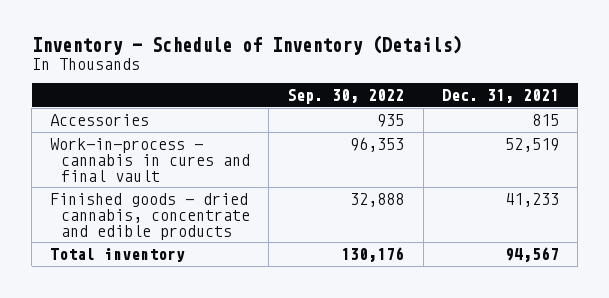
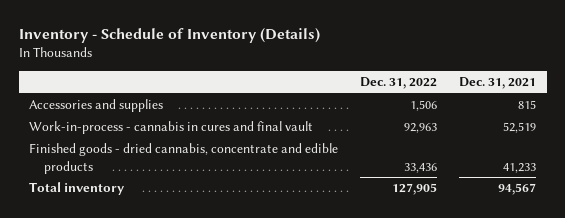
- | Sep. 30, 2022 | Dec. 31, 2021
+ | Dec. 31, 2022 | Dec. 31, 2021
- Accessories | 935 | 815
+ Accessories and supplies | 1,506 | 815

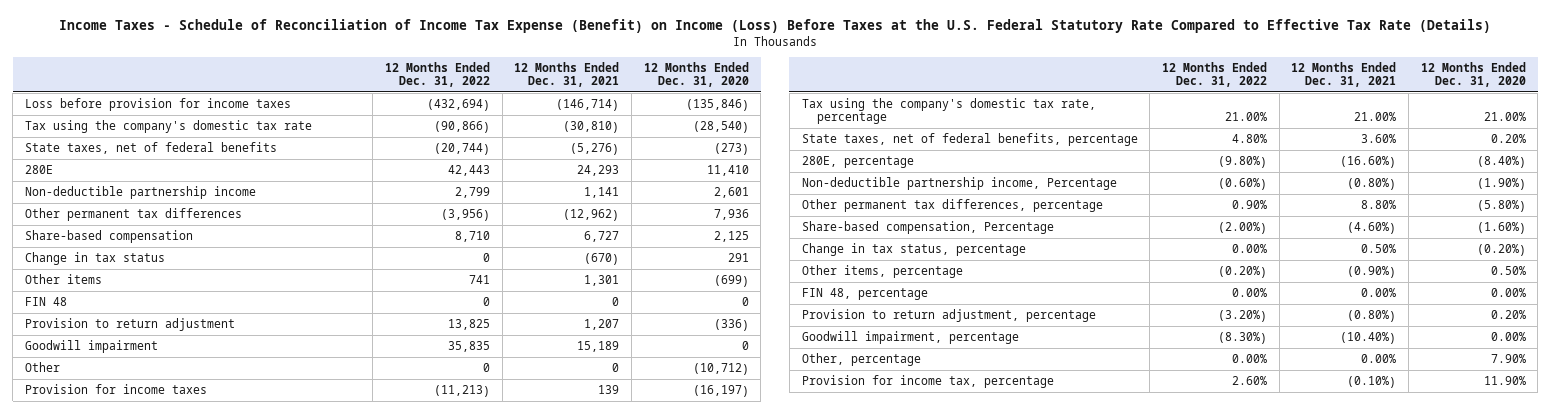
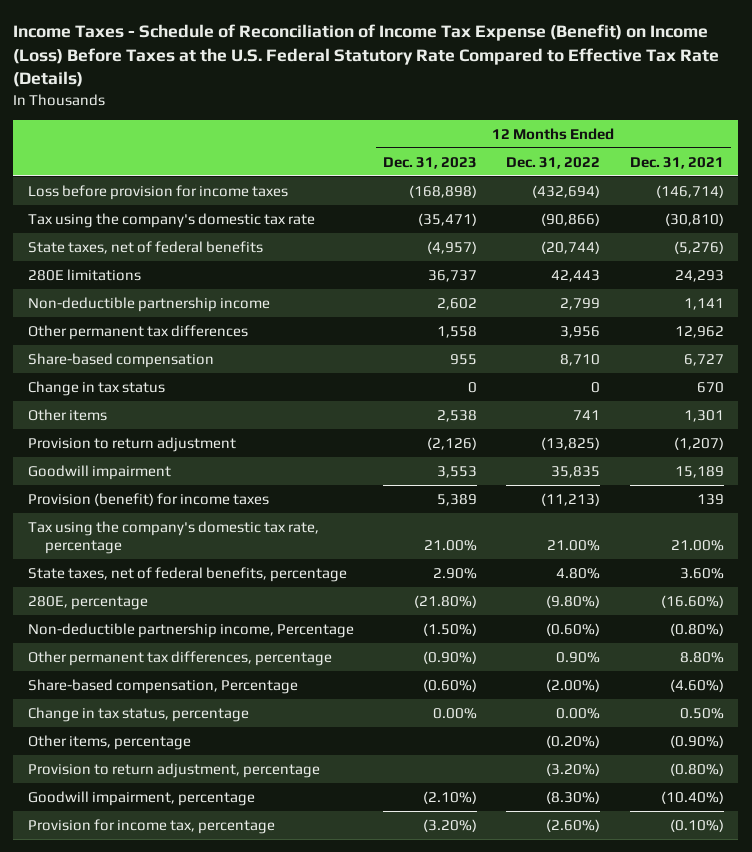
- | 12 Months Ended Dec. 31, 2022 | 12 Months Ended Dec. 31, 2021 | 12 Months Ended Dec. 31, 2020
+ | 12 Months Ended Dec. 31, 2023 | 12 Months Ended Dec. 31, 2022 | 12 Months Ended Dec. 31, 2021
- 280E | 42,443 | 24,293 | 11,410
+ 280E limitations | 36,737 | 42,443 | 24,293
- Other permanent tax differences | (3,956) | (12,962) | 7,936
+ Other permanent tax differences | 1,558 | 3,956 | 12,962
- Change in tax status | 0 | (670) | 291
+ Change in tax status | 0 | 0 | 670
- FIN 48 | 0 | 0 | 0
- Provision to return adjustment | 13,825 | 1,207 | (336)
+ Provision to return adjustment | (2,126) | (13,825) | (1,207)
- Other | 0 | 0 | (10,712)
- Provision for income taxes | (11,213) | 139 | (16,197)
+ Provision (benefit) for income taxes | 5,389 | (11,213) | 139
- FIN 48, percentage | 0.00% | 0.00% | 0.00%
- Other, percentage | 0.00% | 0.00% | 7.90%
- Provision for income tax, percentage | 2.60% | (0.10%) | 11.90%
+ Provision for income tax, percentage | (3.20%) | (2.60%) | (0.10%)

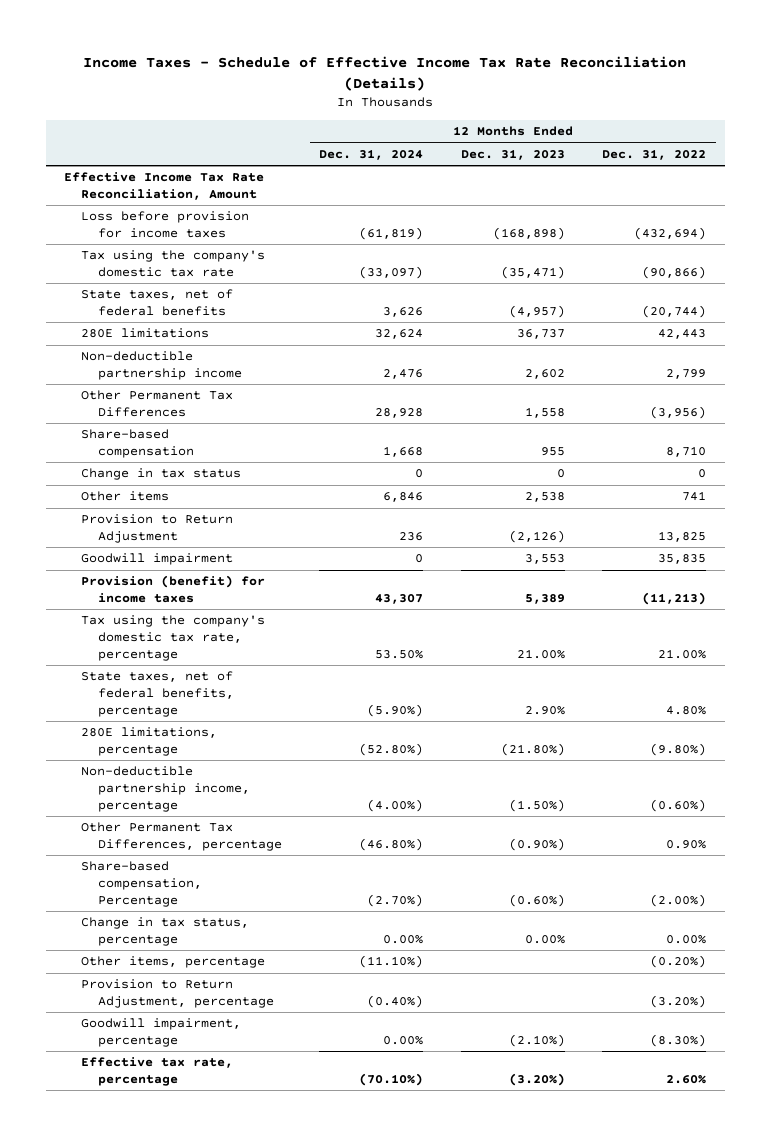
- Income Taxes - Schedule of Reconciliation of Income Tax Expense (Benefit) on Income (Loss) Before Taxes at the U.S. Federal Statutory Rate Compared to Effective Tax Rate (Details)
+ Income Taxes - Schedule of Effective Income Tax Rate Reconciliation (Details)
- | 12 Months Ended Dec. 31, 2023 | 12 Months Ended Dec. 31, 2022 | 12 Months Ended Dec. 31, 2021
+ | 12 Months Ended Dec. 31, 2024 | 12 Months Ended Dec. 31, 2023 | 12 Months Ended Dec. 31, 2022
+ Effective Income Tax Rate Reconciliation, Amount
- Other permanent tax differences | 1,558 | 3,956 | 12,962
+ Other Permanent Tax Differences | 28,928 | 1,558 | (3,956)
- Provision to return adjustment | (2,126) | (13,825) | (1,207)
+ Provision to Return Adjustment | 236 | (2,126) | 13,825
- 280E, percentage | (21.80%) | (9.80%) | (16.60%)
- Non-deductible partnership income, Percentage | (1.50%) | (0.60%) | (0.80%)
- Other permanent tax differences, percentage | (0.90%) | 0.90% | 8.80%
+ 280E limitations, percentage | (52.80%) | (21.80%) | (9.80%)
+ Non-deductible partnership income, percentage | (4.00%) | (1.50%) | (0.60%)
+ Other Permanent Tax Differences, percentage | (46.80%) | (0.90%) | 0.90%
- Provision to return adjustment, percentage | | (3.20%) | (0.80%)
+ Provision to Return Adjustment, percentage | (0.40%) | | (3.20%)
- Provision for income tax, percentage | (3.20%) | (2.60%) | (0.10%)
+ Effective tax rate, percentage | (70.10%) | (3.20%) | 2.60%

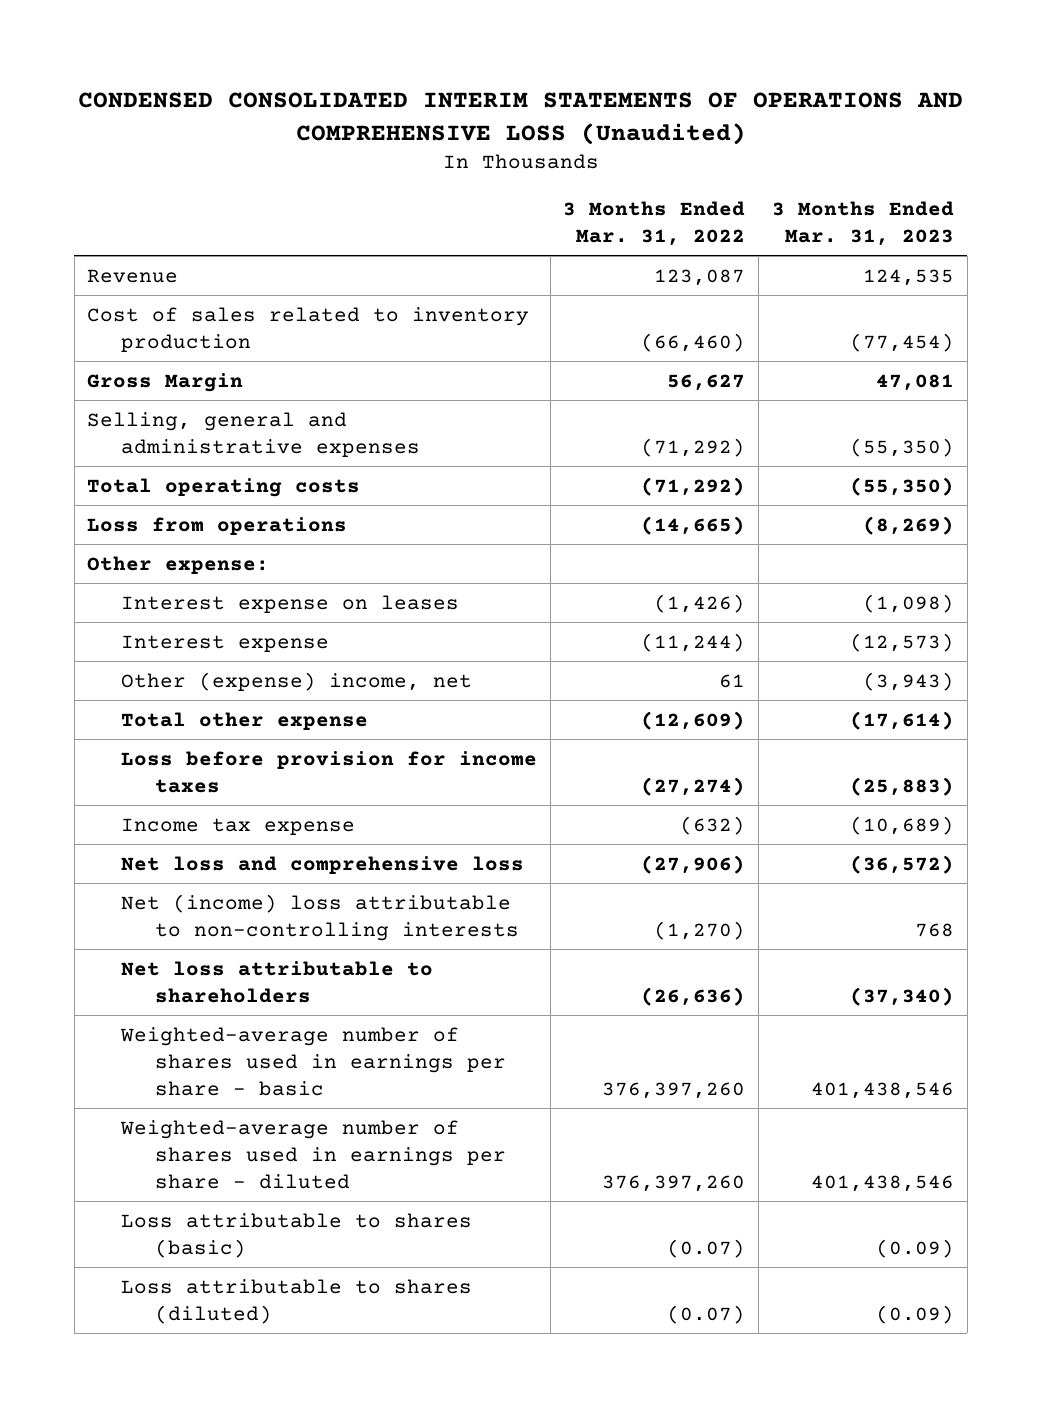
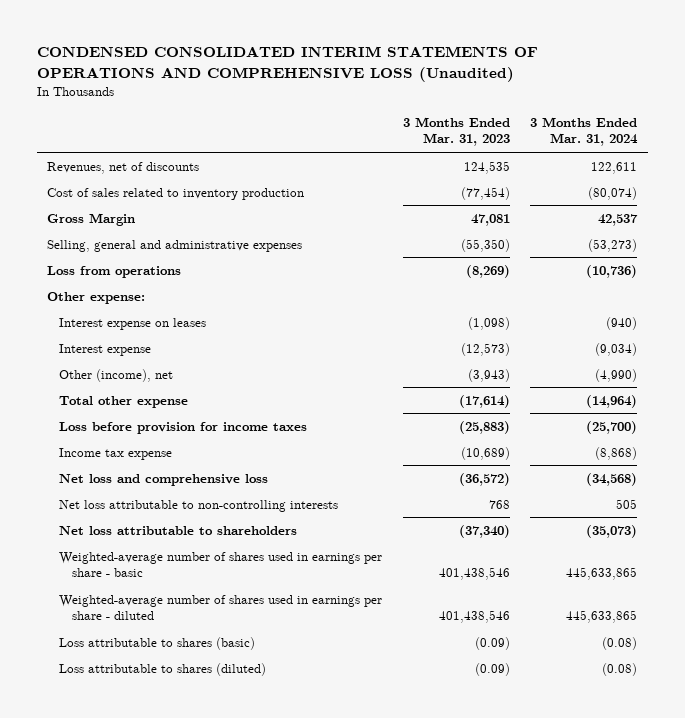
- | 3 Months Ended Mar. 31, 2022 | 3 Months Ended Mar. 31, 2023
+ | 3 Months Ended Mar. 31, 2023 | 3 Months Ended Mar. 31, 2024
- Revenue | 123,087 | 124,535
+ Revenues, net of discounts | 124,535 | 122,611
- Total operating costs | (71,292) | (55,350)
- Other (expense) income, net | 61 | (3,943)
+ Other (income), net | (3,943) | (4,990)
- Net (income) loss attributable to non-controlling interests | (1,270) | 768
+ Net loss attributable to non-controlling interests | 768 | 505

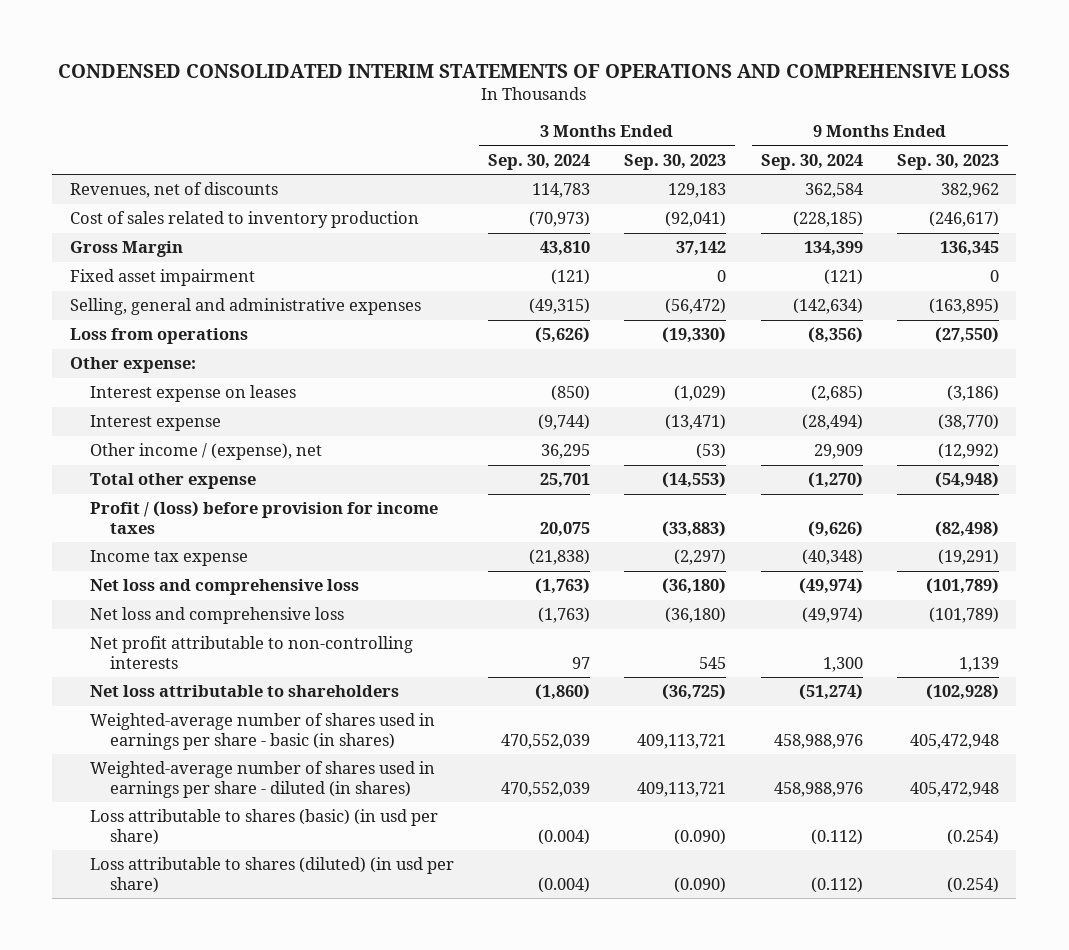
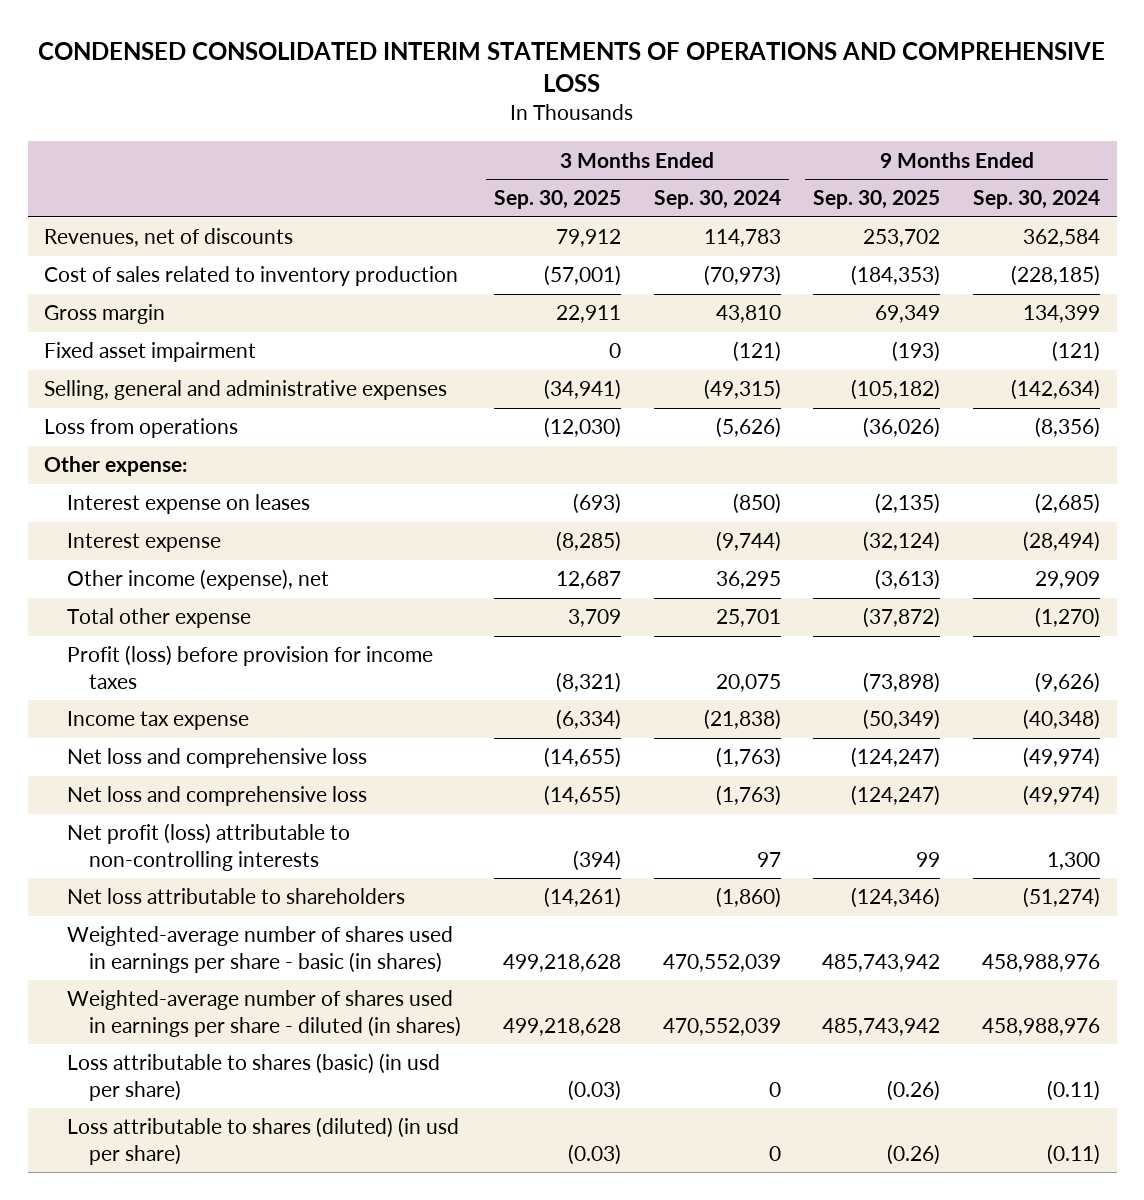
- | 3 Months Ended Sep. 30, 2024 | 3 Months Ended Sep. 30, 2023 | 9 Months Ended Sep. 30, 2024 | 9 Months Ended Sep. 30, 2023
+ | 3 Months Ended Sep. 30, 2025 | 3 Months Ended Sep. 30, 2024 | 9 Months Ended Sep. 30, 2025 | 9 Months Ended Sep. 30, 2024
- Gross Margin | 43,810 | 37,142 | 134,399 | 136,345
+ Gross margin | 22,911 | 43,810 | 69,349 | 134,399
- Other income / (expense), net | 36,295 | (53) | 29,909 | (12,992)
+ Other income (expense), net | 12,687 | 36,295 | (3,613) | 29,909
- Profit / (loss) before provision for income taxes | 20,075 | (33,883) | (9,626) | (82,498)
+ Profit (loss) before provision for income taxes | (8,321) | 20,075 | (73,898) | (9,626)
- Net profit attributable to non-controlling interests | 97 | 545 | 1,300 | 1,139
+ Net profit (loss) attributable to non-controlling interests | (394) | 97 | 99 | 1,300
- Loss attributable to shares (basic) (in usd per share) | (0.004) | (0.090) | (0.112) | (0.254)
- Loss attributable to shares (diluted) (in usd per share) | (0.004) | (0.090) | (0.112) | (0.254)
+ Loss attributable to shares (basic) (in usd per share) | (0.03) | 0 | (0.26) | (0.11)
+ Loss attributable to shares (diluted) (in usd per share) | (0.03) | 0 | (0.26) | (0.11)

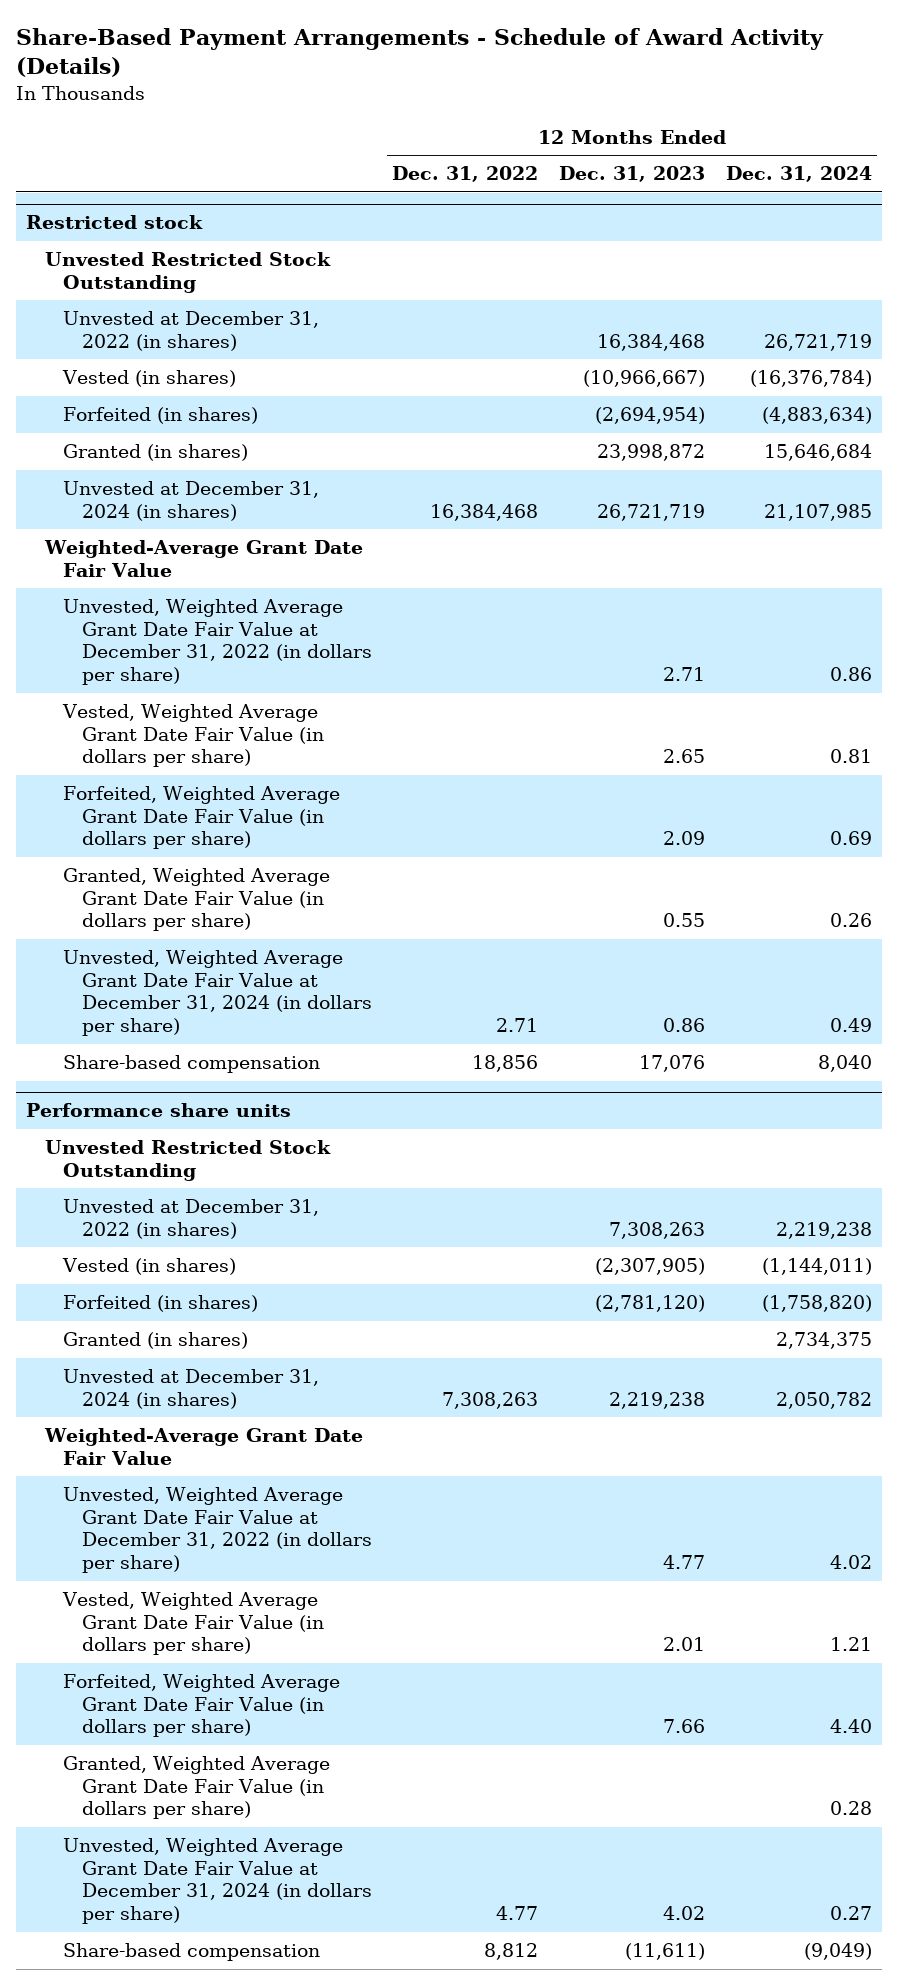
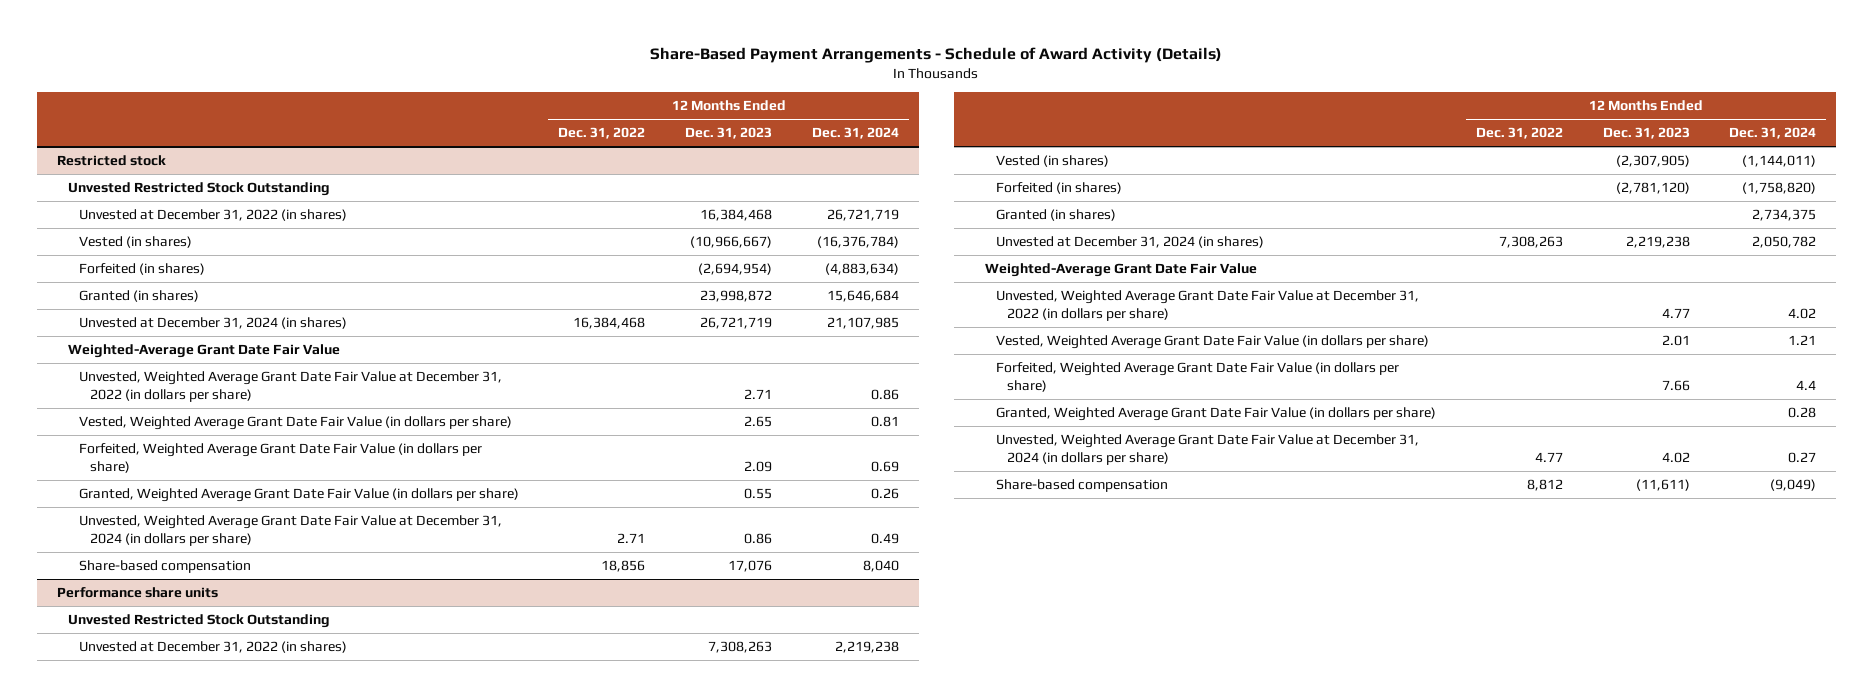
@ Performance share units
- Forfeited, Weighted Average Grant Date Fair Value (in dollars per share) | | 7.66 | 4.40
+ Forfeited, Weighted Average Grant Date Fair Value (in dollars per share) | | 7.66 | 4.4

